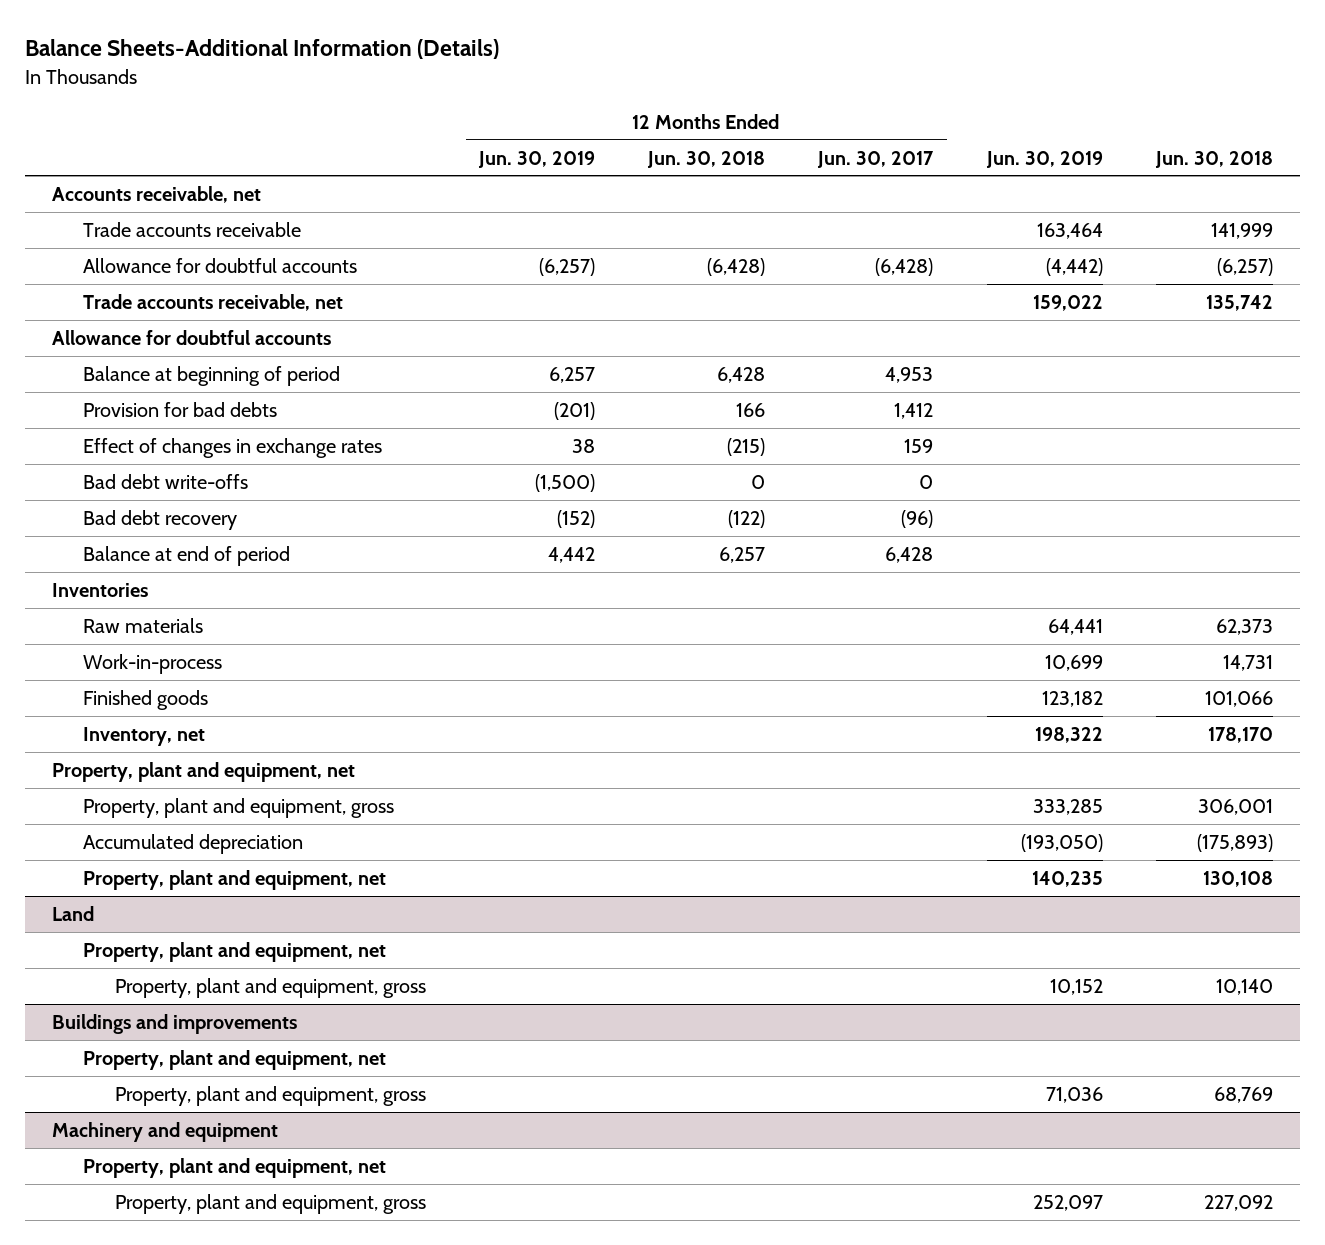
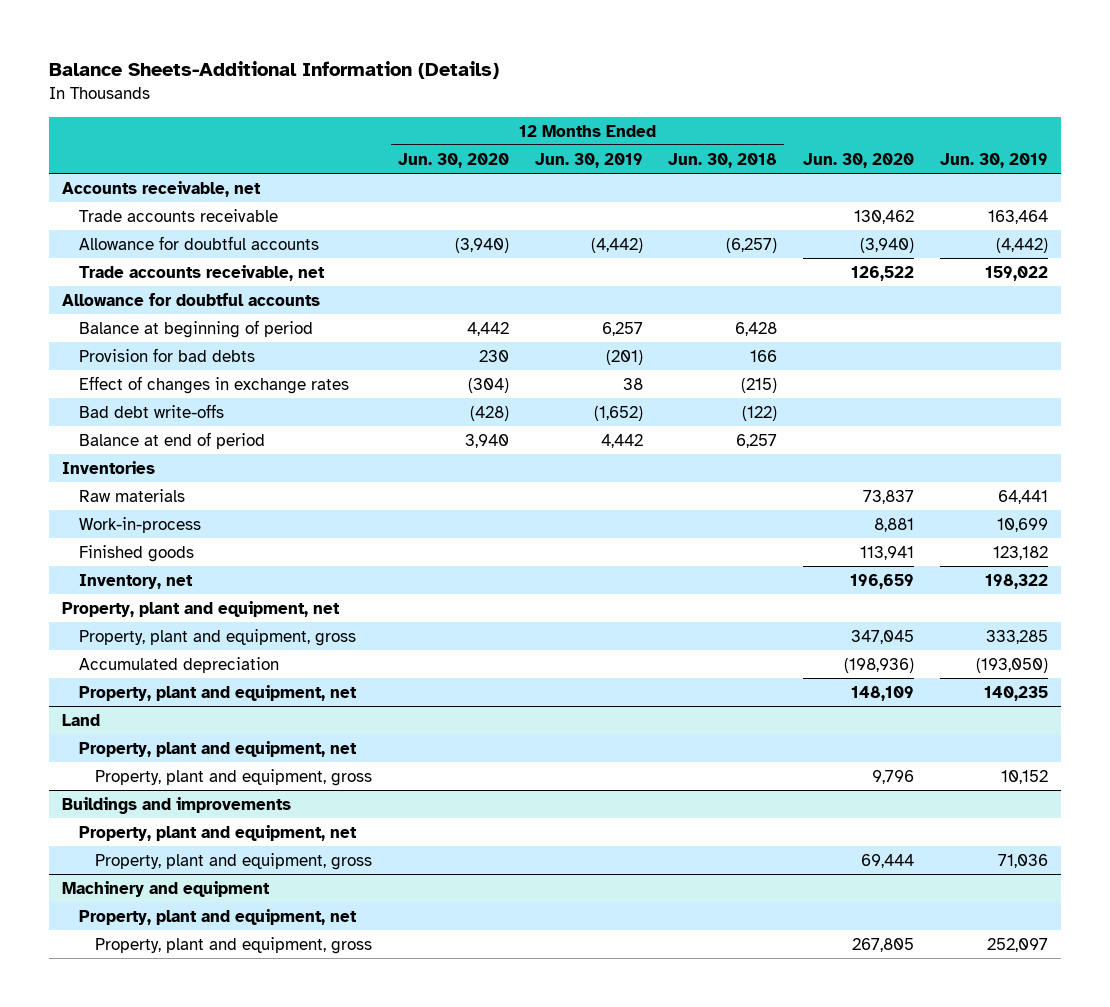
- | 12 Months Ended Jun. 30, 2019 | 12 Months Ended Jun. 30, 2018 | 12 Months Ended Jun. 30, 2017 | Jun. 30, 2019 | Jun. 30, 2018
+ | 12 Months Ended Jun. 30, 2020 | 12 Months Ended Jun. 30, 2019 | 12 Months Ended Jun. 30, 2018 | Jun. 30, 2020 | Jun. 30, 2019
- Allowance for doubtful accounts | (6,257) | (6,428) | (6,428) | (4,442) | (6,257)
+ Allowance for doubtful accounts | (3,940) | (4,442) | (6,257) | (3,940) | (4,442)
- Bad debt write-offs | (1,500) | 0 | 0 | |
- Bad debt recovery | (152) | (122) | (96) | |
+ Bad debt write-offs | (428) | (1,652) | (122) | |

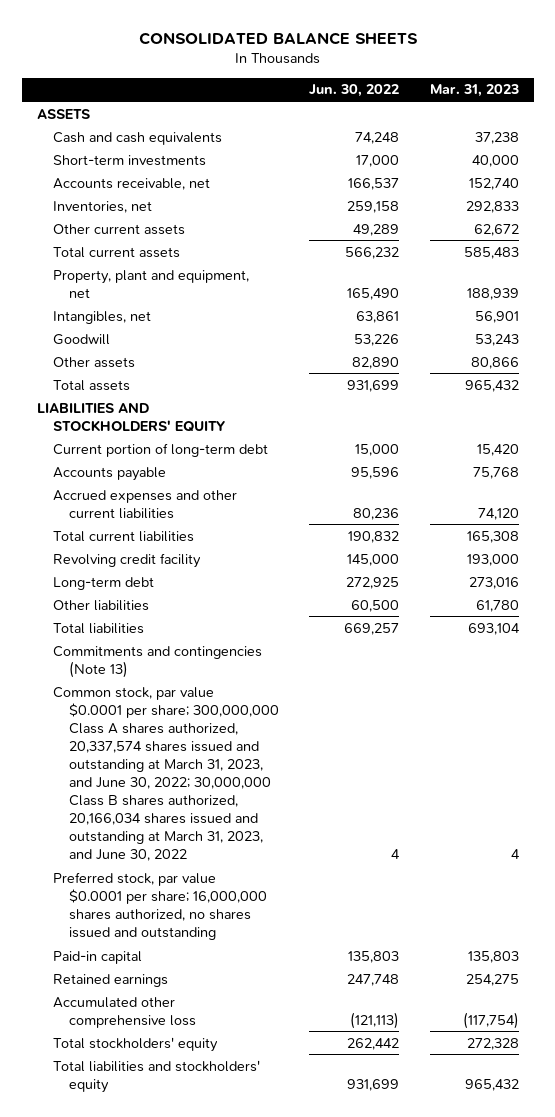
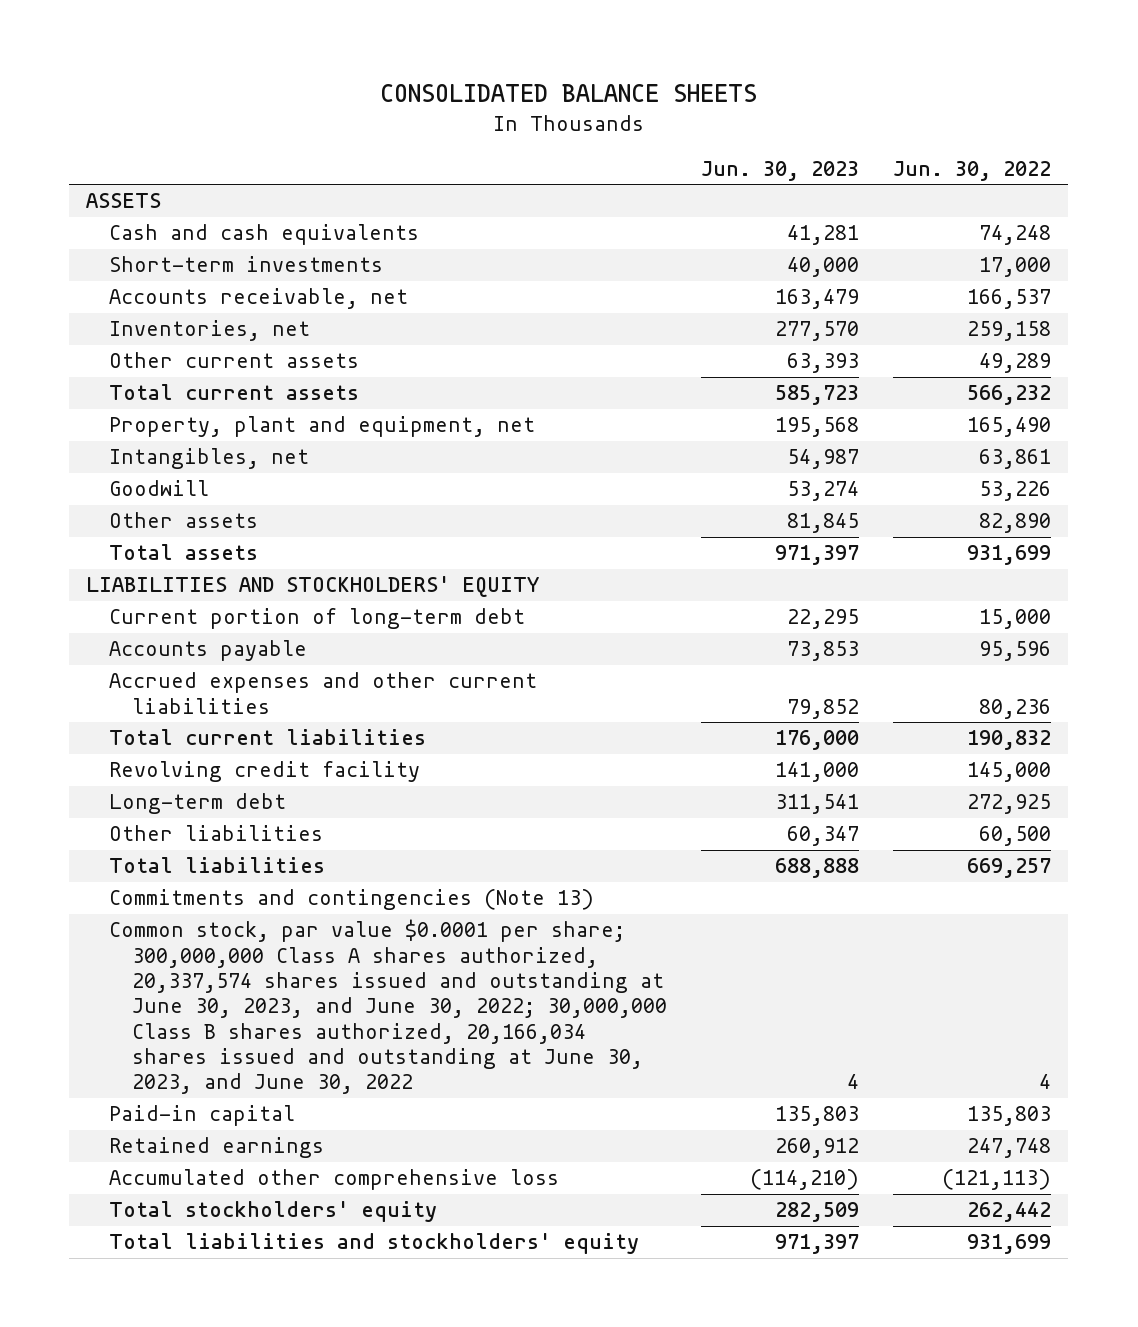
- | Jun. 30, 2022 | Mar. 31, 2023
+ | Jun. 30, 2023 | Jun. 30, 2022
- Common stock, par value $0.0001 per share; 300,000,000 Class A shares authorized, 20,337,574 shares issued and outstanding at March 31, 2023, and June 30, 2022; 30,000,000 Class B shares authorized, 20,166,034 shares issued and outstanding at March 31, 2023, and June 30, 2022 | 4 | 4
- Preferred stock, par value $0.0001 per share; 16,000,000 shares authorized, no shares issued and outstanding
+ Common stock, par value $0.0001 per share; 300,000,000 Class A shares authorized, 20,337,574 shares issued and outstanding at June 30, 2023, and June 30, 2022; 30,000,000 Class B shares authorized, 20,166,034 shares issued and outstanding at June 30, 2023, and June 30, 2022 | 4 | 4

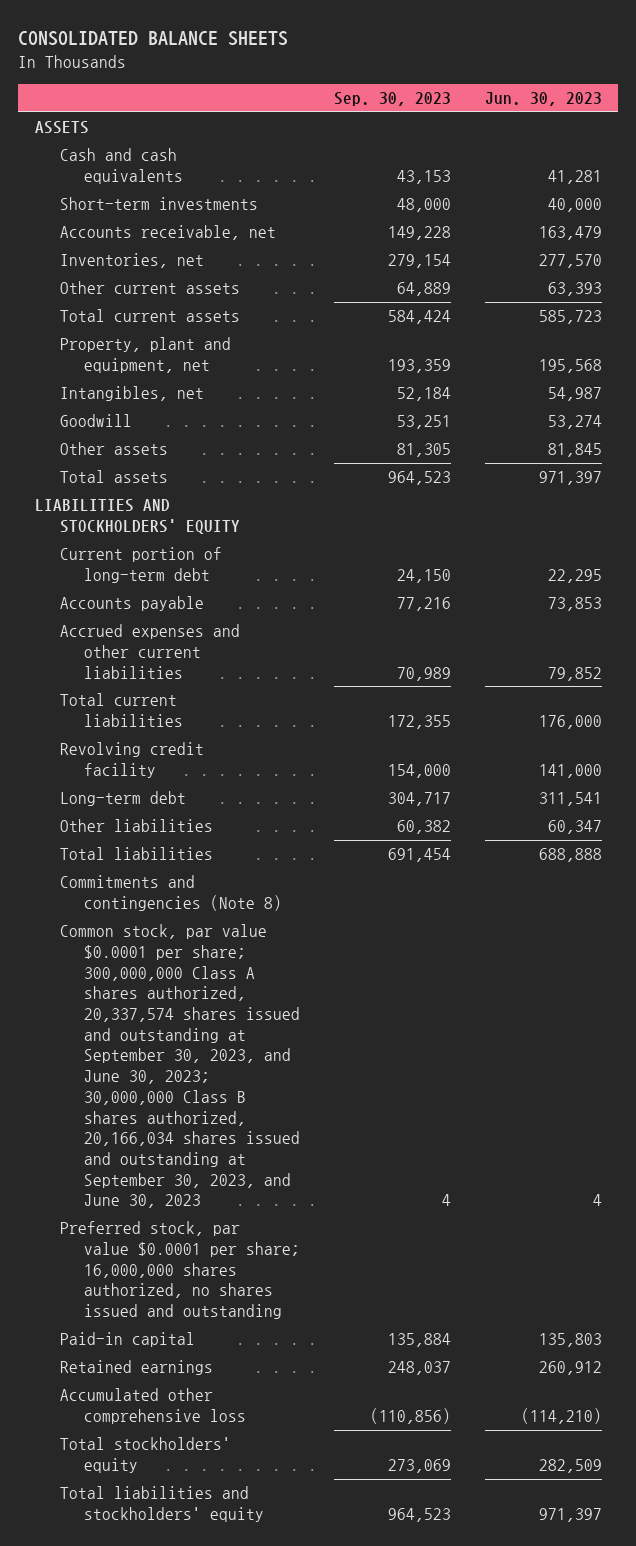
- | Jun. 30, 2023 | Jun. 30, 2022
+ | Sep. 30, 2023 | Jun. 30, 2023
- Commitments and contingencies (Note 13)
- Common stock, par value $0.0001 per share; 300,000,000 Class A shares authorized, 20,337,574 shares issued and outstanding at June 30, 2023, and June 30, 2022; 30,000,000 Class B shares authorized, 20,166,034 shares issued and outstanding at June 30, 2023, and June 30, 2022 | 4 | 4
+ Commitments and contingencies (Note 8)
+ Common stock, par value $0.0001 per share; 300,000,000 Class A shares authorized, 20,337,574 shares issued and outstanding at September 30, 2023, and June 30, 2023; 30,000,000 Class B shares authorized, 20,166,034 shares issued and outstanding at September 30, 2023, and June 30, 2023 | 4 | 4
+ Preferred stock, par value $0.0001 per share; 16,000,000 shares authorized, no shares issued and outstanding

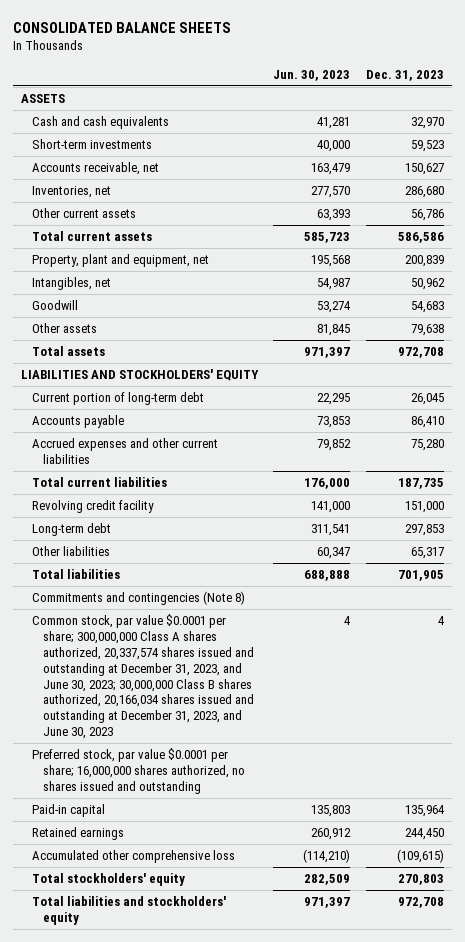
- | Sep. 30, 2023 | Jun. 30, 2023
+ | Jun. 30, 2023 | Dec. 31, 2023
- Common stock, par value $0.0001 per share; 300,000,000 Class A shares authorized, 20,337,574 shares issued and outstanding at September 30, 2023, and June 30, 2023; 30,000,000 Class B shares authorized, 20,166,034 shares issued and outstanding at September 30, 2023, and June 30, 2023 | 4 | 4
+ Common stock, par value $0.0001 per share; 300,000,000 Class A shares authorized, 20,337,574 shares issued and outstanding at December 31, 2023, and June 30, 2023; 30,000,000 Class B shares authorized, 20,166,034 shares issued and outstanding at December 31, 2023, and June 30, 2023 | 4 | 4

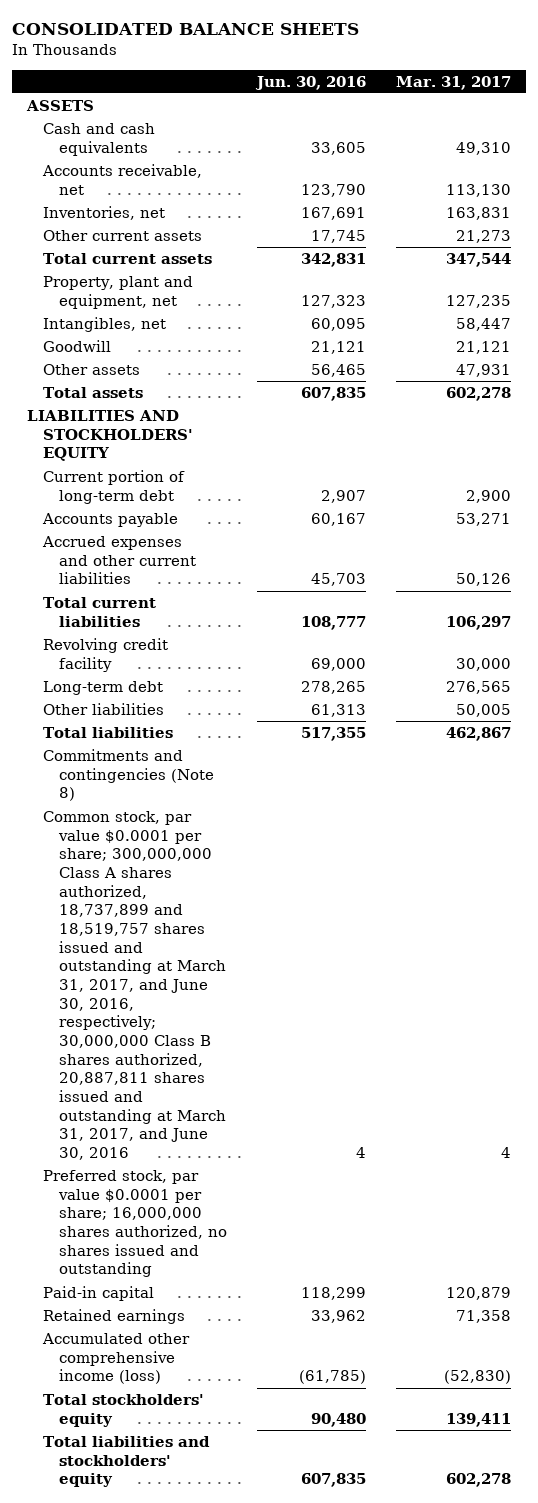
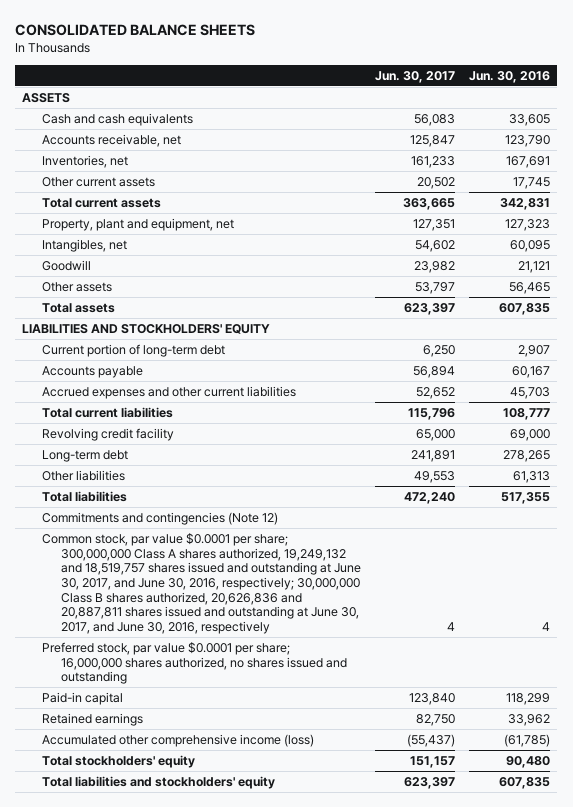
- | Jun. 30, 2016 | Mar. 31, 2017
+ | Jun. 30, 2017 | Jun. 30, 2016
- Commitments and contingencies (Note 8)
- Common stock, par value $0.0001 per share; 300,000,000 Class A shares authorized, 18,737,899 and 18,519,757 shares issued and outstanding at March 31, 2017, and June 30, 2016, respectively; 30,000,000 Class B shares authorized, 20,887,811 shares issued and outstanding at March 31, 2017, and June 30, 2016 | 4 | 4
+ Commitments and contingencies (Note 12)
+ Common stock, par value $0.0001 per share; 300,000,000 Class A shares authorized, 19,249,132 and 18,519,757 shares issued and outstanding at June 30, 2017, and June 30, 2016, respectively; 30,000,000 Class B shares authorized, 20,626,836 and 20,887,811 shares issued and outstanding at June 30, 2017, and June 30, 2016, respectively | 4 | 4

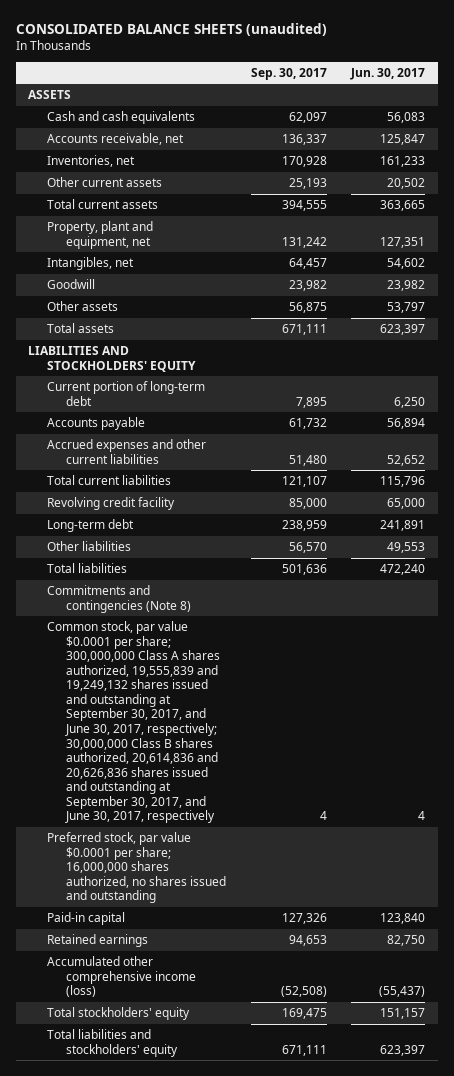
- CONSOLIDATED BALANCE SHEETS
+ CONSOLIDATED BALANCE SHEETS (unaudited)
- | Jun. 30, 2017 | Jun. 30, 2016
+ | Sep. 30, 2017 | Jun. 30, 2017
- Commitments and contingencies (Note 12)
- Common stock, par value $0.0001 per share; 300,000,000 Class A shares authorized, 19,249,132 and 18,519,757 shares issued and outstanding at June 30, 2017, and June 30, 2016, respectively; 30,000,000 Class B shares authorized, 20,626,836 and 20,887,811 shares issued and outstanding at June 30, 2017, and June 30, 2016, respectively | 4 | 4
+ Commitments and contingencies (Note 8)
+ Common stock, par value $0.0001 per share; 300,000,000 Class A shares authorized, 19,555,839 and 19,249,132 shares issued and outstanding at September 30, 2017, and June 30, 2017, respectively; 30,000,000 Class B shares authorized, 20,614,836 and 20,626,836 shares issued and outstanding at September 30, 2017, and June 30, 2017, respectively | 4 | 4

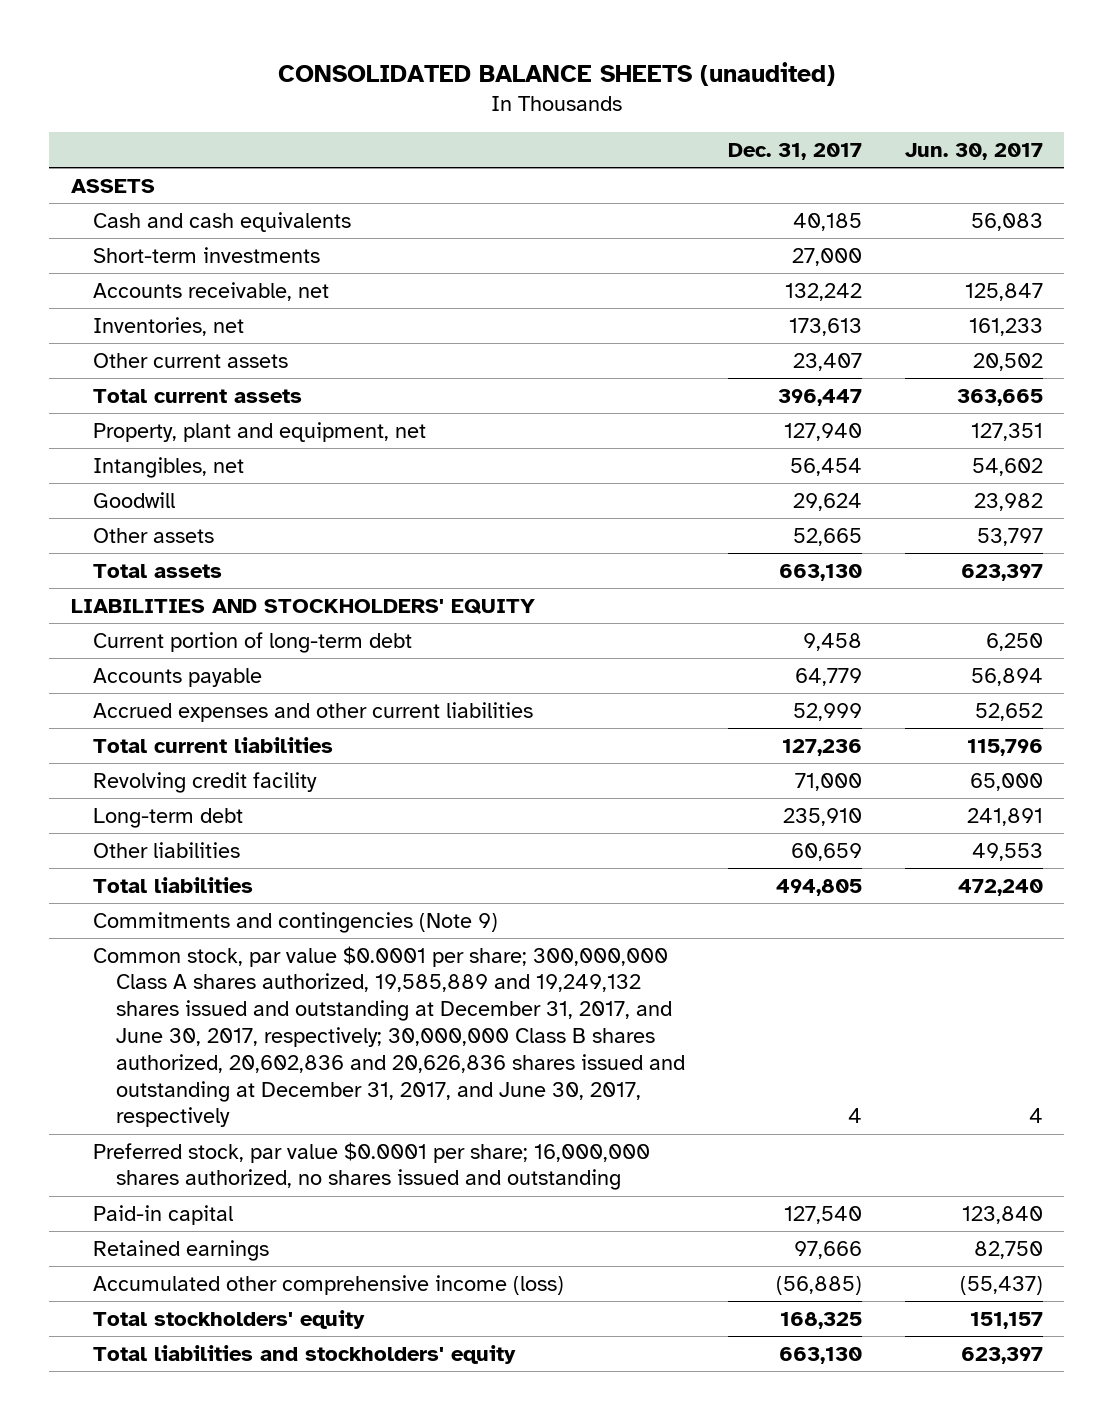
- | Sep. 30, 2017 | Jun. 30, 2017
+ | Dec. 31, 2017 | Jun. 30, 2017
+ Short-term investments | 27,000 |
- Commitments and contingencies (Note 8)
- Common stock, par value $0.0001 per share; 300,000,000 Class A shares authorized, 19,555,839 and 19,249,132 shares issued and outstanding at September 30, 2017, and June 30, 2017, respectively; 30,000,000 Class B shares authorized, 20,614,836 and 20,626,836 shares issued and outstanding at September 30, 2017, and June 30, 2017, respectively | 4 | 4
+ Commitments and contingencies (Note 9)
+ Common stock, par value $0.0001 per share; 300,000,000 Class A shares authorized, 19,585,889 and 19,249,132 shares issued and outstanding at December 31, 2017, and June 30, 2017, respectively; 30,000,000 Class B shares authorized, 20,602,836 and 20,626,836 shares issued and outstanding at December 31, 2017, and June 30, 2017, respectively | 4 | 4

